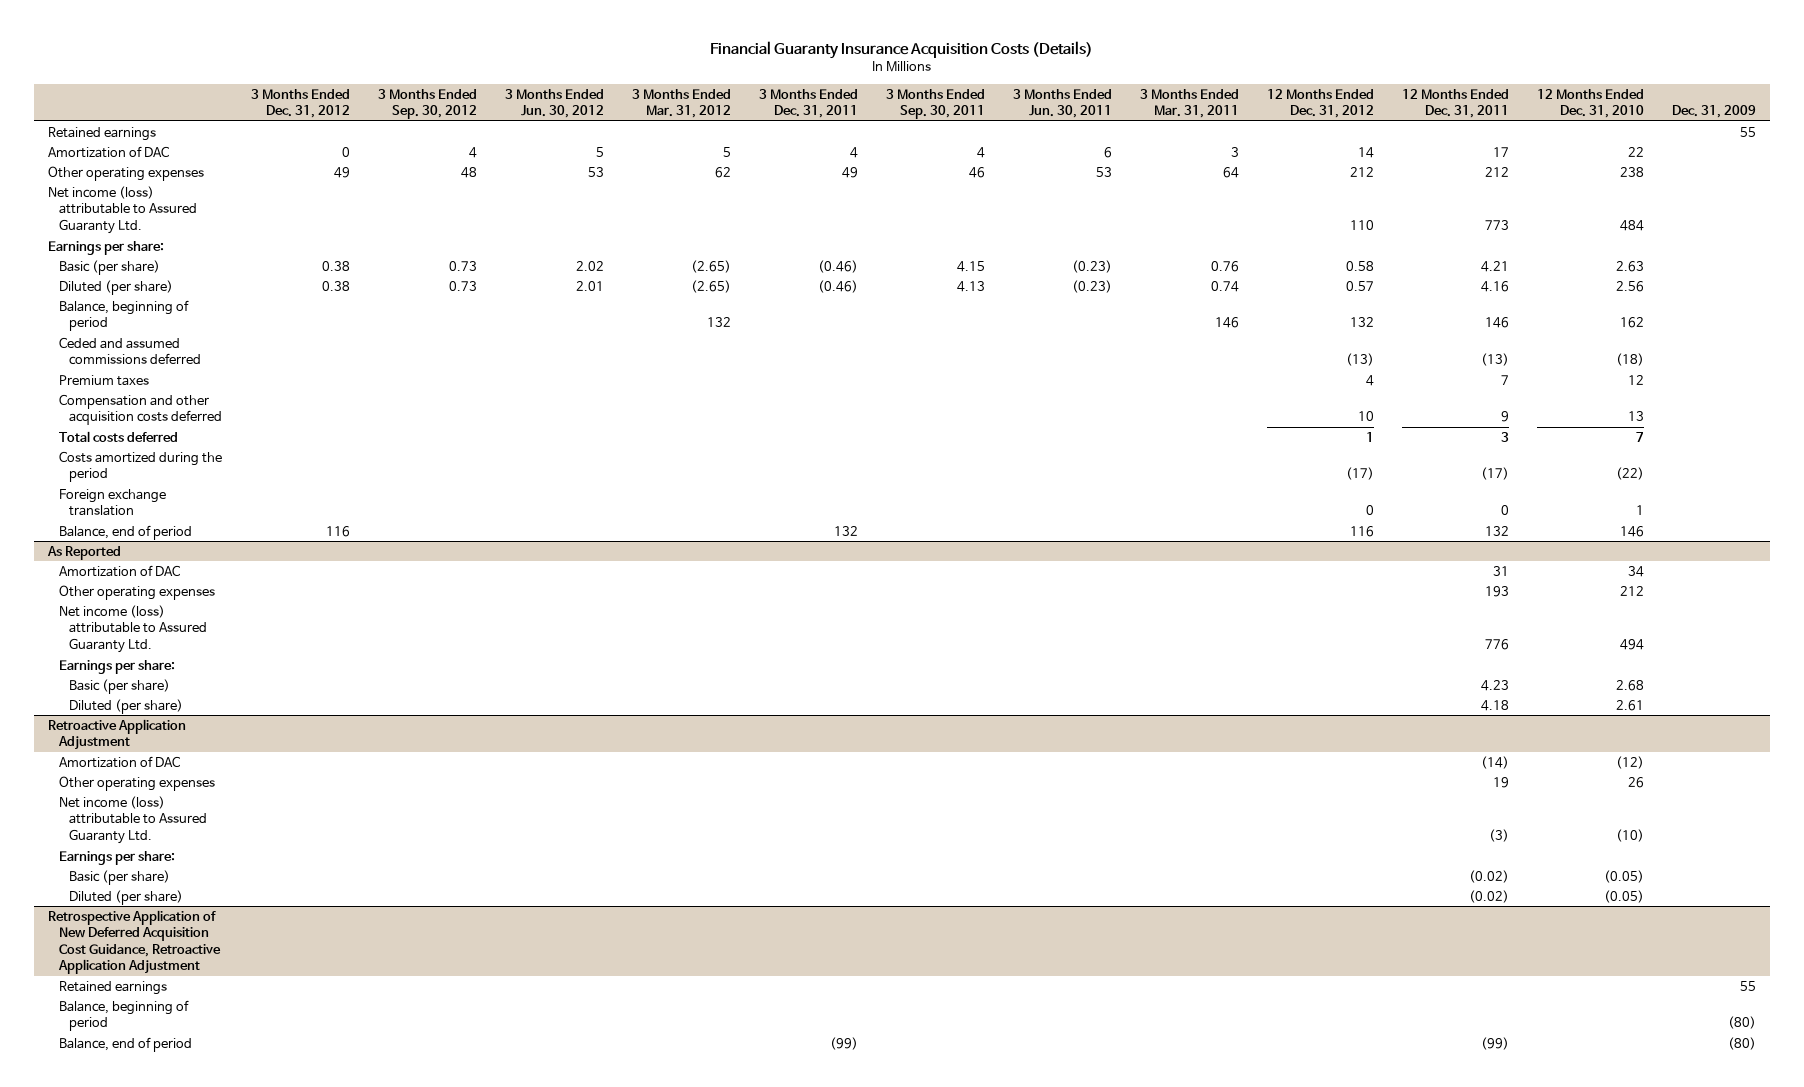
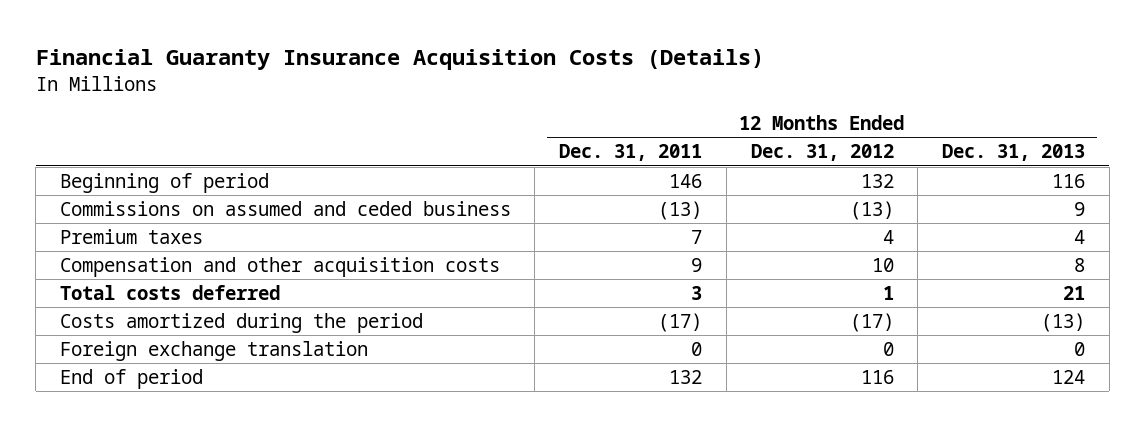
- | 3 Months Ended Dec. 31, 2012 | 3 Months Ended Sep. 30, 2012 | 3 Months Ended Jun. 30, 2012 | 3 Months Ended Mar. 31, 2012 | 3 Months Ended Dec. 31, 2011 | 3 Months Ended Sep. 30, 2011 | 3 Months Ended Jun. 30, 2011 | 3 Months Ended Mar. 31, 2011 | 12 Months Ended Dec. 31, 2012 | 12 Months Ended Dec. 31, 2011 | 12 Months Ended Dec. 31, 2010 | Dec. 31, 2009
+ | 12 Months Ended Dec. 31, 2011 | 12 Months Ended Dec. 31, 2012 | 12 Months Ended Dec. 31, 2013
- Retained earnings | | | | | | | | | | | | 55
- Amortization of DAC | 0 | 4 | 5 | 5 | 4 | 4 | 6 | 3 | 14 | 17 | 22 |
- Other operating expenses | 49 | 48 | 53 | 62 | 49 | 46 | 53 | 64 | 212 | 212 | 238 |
- Net income (loss) attributable to Assured Guaranty Ltd. | | | | | | | | | 110 | 773 | 484 |
- Earnings per share:
- Basic (per share) | 0.38 | 0.73 | 2.02 | (2.65) | (0.46) | 4.15 | (0.23) | 0.76 | 0.58 | 4.21 | 2.63 |
- Diluted (per share) | 0.38 | 0.73 | 2.01 | (2.65) | (0.46) | 4.13 | (0.23) | 0.74 | 0.57 | 4.16 | 2.56 |
- Balance, beginning of period | | | | 132 | | | | 146 | 132 | 146 | 162 |
- Ceded and assumed commissions deferred | | | | | | | | | (13) | (13) | (18) |
+ Beginning of period | 146 | 132 | 116
+ Commissions on assumed and ceded business | (13) | (13) | 9
- Compensation and other acquisition costs deferred | | | | | | | | | 10 | 9 | 13 |
+ Compensation and other acquisition costs | 9 | 10 | 8
- Balance, end of period | 116 | | | | 132 | | | | 116 | 132 | 146 |
- As Reported
- Amortization of DAC | | | | | | | | | | 31 | 34 |
- Other operating expenses | | | | | | | | | | 193 | 212 |
- Net income (loss) attributable to Assured Guaranty Ltd. | | | | | | | | | | 776 | 494 |
- Earnings per share:
- Basic (per share) | | | | | | | | | | 4.23 | 2.68 |
- Diluted (per share) | | | | | | | | | | 4.18 | 2.61 |
- Retroactive Application Adjustment
- Amortization of DAC | | | | | | | | | | (14) | (12) |
- Other operating expenses | | | | | | | | | | 19 | 26 |
- Net income (loss) attributable to Assured Guaranty Ltd. | | | | | | | | | | (3) | (10) |
- Earnings per share:
- Basic (per share) | | | | | | | | | | (0.02) | (0.05) |
- Diluted (per share) | | | | | | | | | | (0.02) | (0.05) |
- Retrospective Application of New Deferred Acquisition Cost Guidance, Retroactive Application Adjustment
- Retained earnings | | | | | | | | | | | | 55
- Balance, beginning of period | | | | | | | | | | | | (80)
- Balance, end of period | | | | | (99) | | | | | (99) | | (80)
+ End of period | 132 | 116 | 124

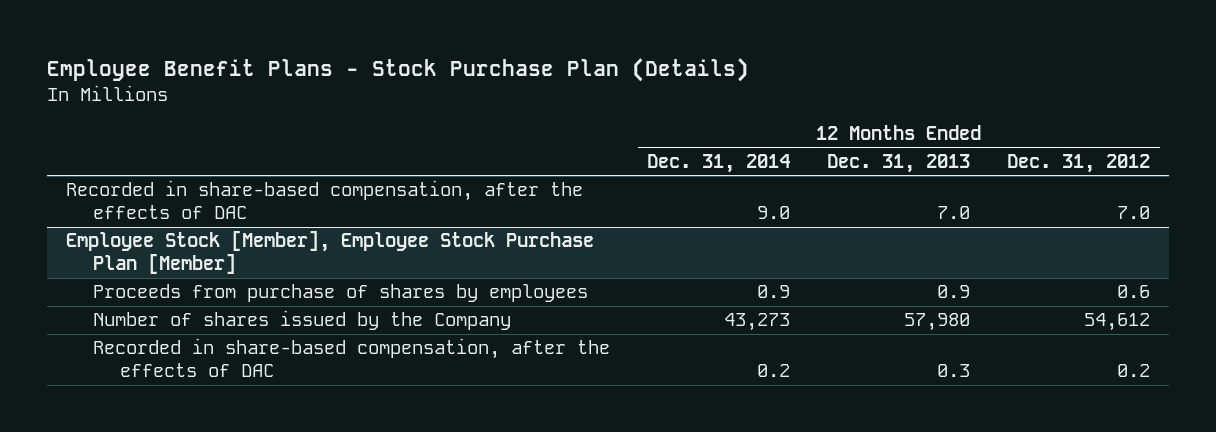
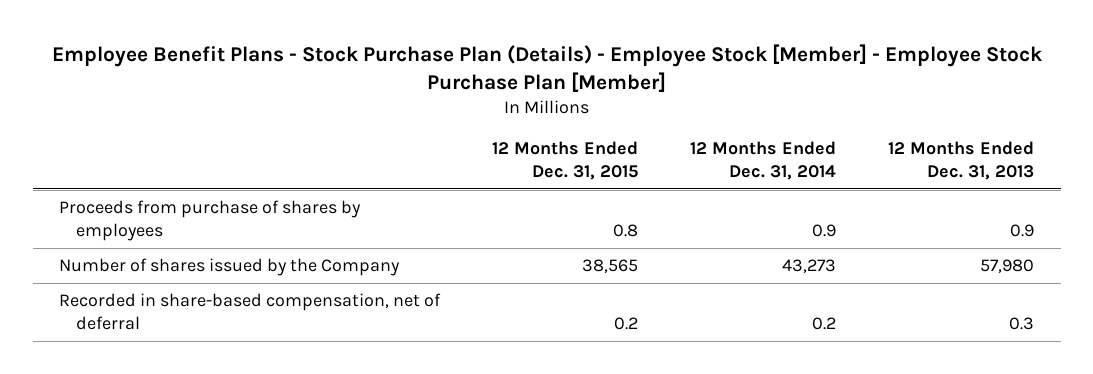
- Employee Benefit Plans - Stock Purchase Plan (Details)
+ Employee Benefit Plans - Stock Purchase Plan (Details) - Employee Stock [Member] - Employee Stock Purchase Plan [Member]
- | 12 Months Ended Dec. 31, 2014 | 12 Months Ended Dec. 31, 2013 | 12 Months Ended Dec. 31, 2012
+ | 12 Months Ended Dec. 31, 2015 | 12 Months Ended Dec. 31, 2014 | 12 Months Ended Dec. 31, 2013
- Recorded in share-based compensation, after the effects of DAC | 9.0 | 7.0 | 7.0
- Employee Stock [Member], Employee Stock Purchase Plan [Member]
- Recorded in share-based compensation, after the effects of DAC | 0.2 | 0.3 | 0.2
+ Recorded in share-based compensation, net of deferral | 0.2 | 0.2 | 0.3

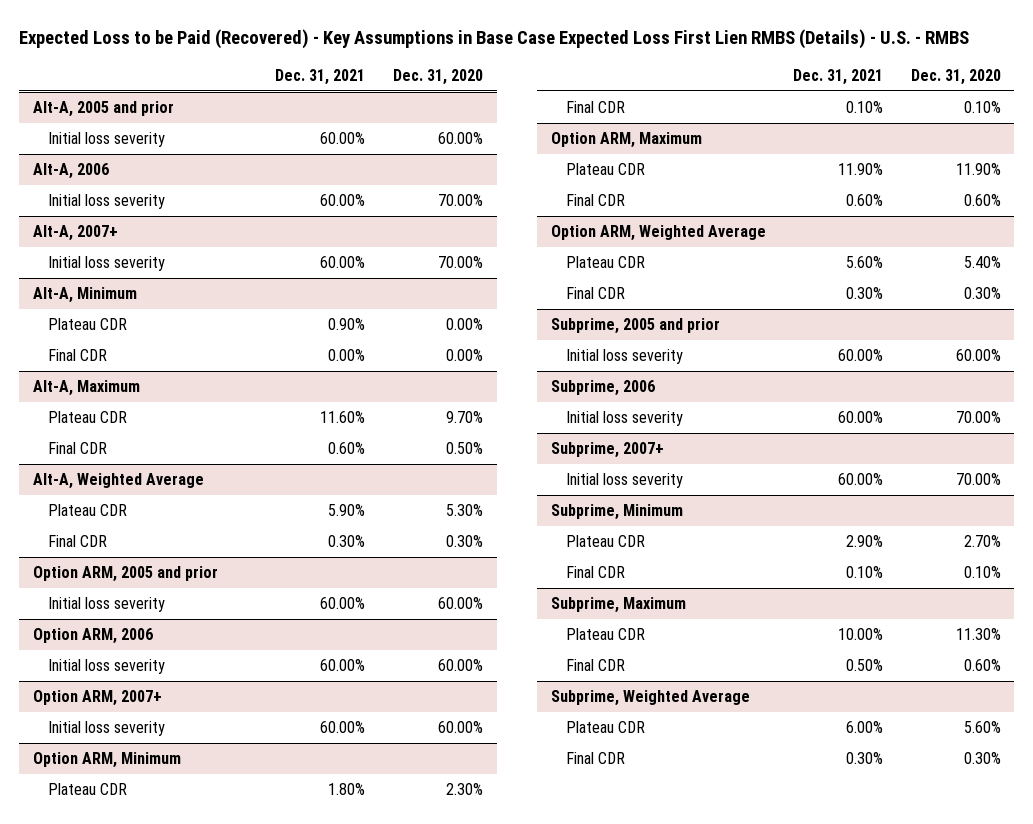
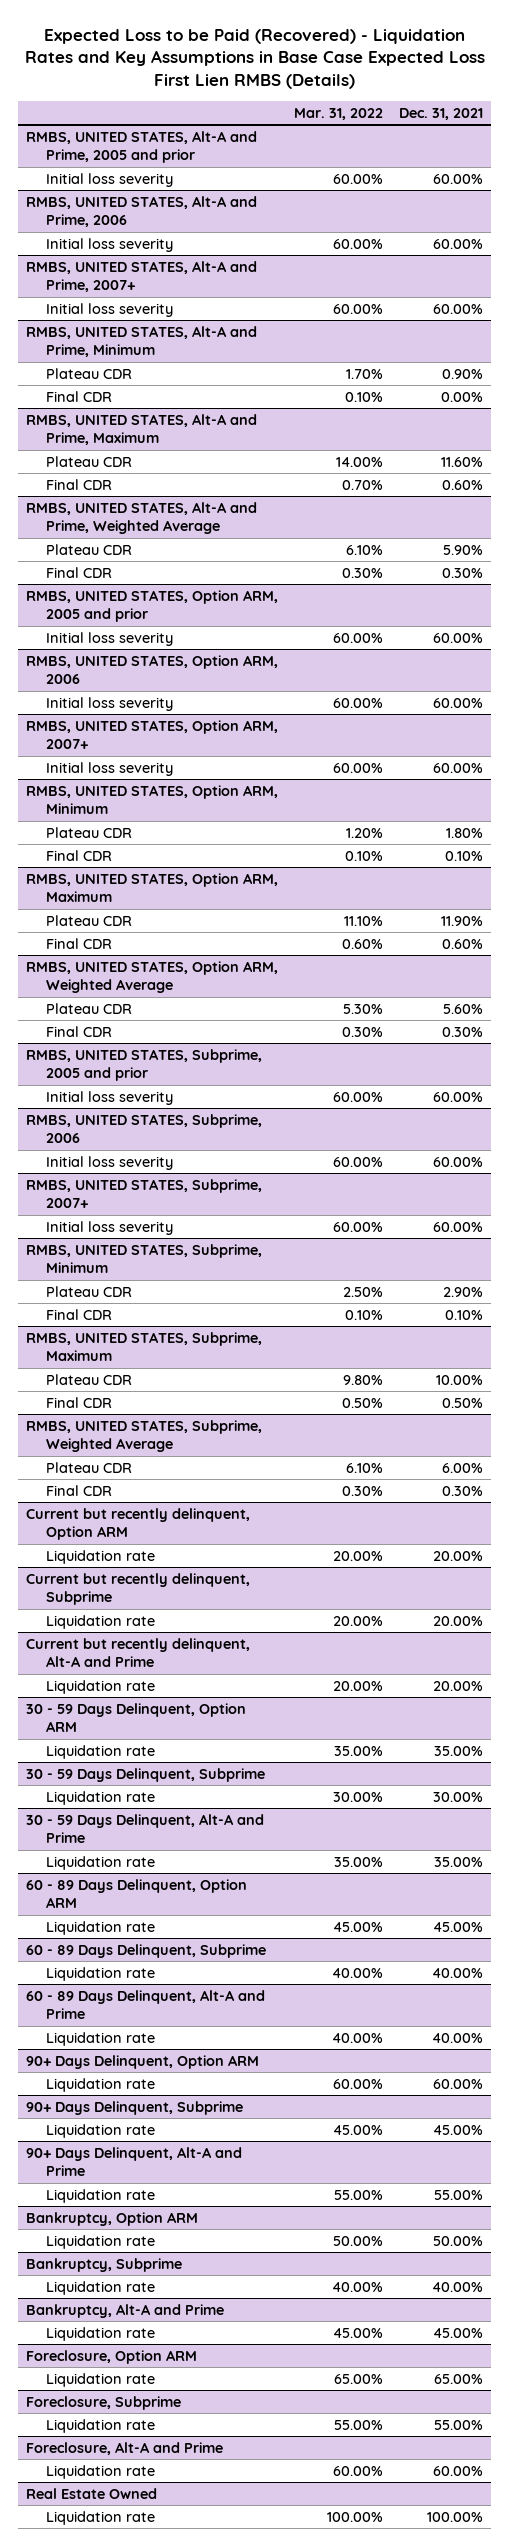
- Expected Loss to be Paid (Recovered) - Key Assumptions in Base Case Expected Loss First Lien RMBS (Details) - U.S. - RMBS
+ Expected Loss to be Paid (Recovered) - Liquidation Rates and Key Assumptions in Base Case Expected Loss First Lien RMBS (Details)
- | Dec. 31, 2021 | Dec. 31, 2020
+ | Mar. 31, 2022 | Dec. 31, 2021
- Alt-A, 2005 and prior
+ RMBS, UNITED STATES, Alt-A and Prime, 2005 and prior
- Alt-A, 2006
+ RMBS, UNITED STATES, Alt-A and Prime, 2006
- Alt-A, 2007+
+ RMBS, UNITED STATES, Alt-A and Prime, 2007+
- Alt-A, Minimum
+ RMBS, UNITED STATES, Alt-A and Prime, Minimum
- Alt-A, Maximum
+ RMBS, UNITED STATES, Alt-A and Prime, Maximum
- Alt-A, Weighted Average
+ RMBS, UNITED STATES, Alt-A and Prime, Weighted Average
- Option ARM, 2005 and prior
+ RMBS, UNITED STATES, Option ARM, 2005 and prior
- Option ARM, 2006
+ RMBS, UNITED STATES, Option ARM, 2006
- Option ARM, 2007+
+ RMBS, UNITED STATES, Option ARM, 2007+
- Option ARM, Minimum
+ RMBS, UNITED STATES, Option ARM, Minimum
- Option ARM, Maximum
+ RMBS, UNITED STATES, Option ARM, Maximum
- Option ARM, Weighted Average
+ RMBS, UNITED STATES, Option ARM, Weighted Average
- Subprime, 2005 and prior
+ RMBS, UNITED STATES, Subprime, 2005 and prior
- Subprime, 2006
+ RMBS, UNITED STATES, Subprime, 2006
- Subprime, 2007+
+ RMBS, UNITED STATES, Subprime, 2007+
- Subprime, Minimum
+ RMBS, UNITED STATES, Subprime, Minimum
- Subprime, Maximum
+ RMBS, UNITED STATES, Subprime, Maximum
- Subprime, Weighted Average
+ RMBS, UNITED STATES, Subprime, Weighted Average
+ Current but recently delinquent, Option ARM
+ Liquidation rate | 20.00% | 20.00%
+ Current but recently delinquent, Subprime
+ Liquidation rate | 20.00% | 20.00%
+ Current but recently delinquent, Alt-A and Prime
+ Liquidation rate | 20.00% | 20.00%
+ 30 - 59 Days Delinquent, Option ARM
+ Liquidation rate | 35.00% | 35.00%
+ 30 - 59 Days Delinquent, Subprime
+ Liquidation rate | 30.00% | 30.00%
+ 30 - 59 Days Delinquent, Alt-A and Prime
+ Liquidation rate | 35.00% | 35.00%
+ 60 - 89 Days Delinquent, Option ARM
+ Liquidation rate | 45.00% | 45.00%
+ 60 - 89 Days Delinquent, Subprime
+ Liquidation rate | 40.00% | 40.00%
+ 60 - 89 Days Delinquent, Alt-A and Prime
+ Liquidation rate | 40.00% | 40.00%
+ 90+ Days Delinquent, Option ARM
+ Liquidation rate | 60.00% | 60.00%
+ 90+ Days Delinquent, Subprime
+ Liquidation rate | 45.00% | 45.00%
+ 90+ Days Delinquent, Alt-A and Prime
+ Liquidation rate | 55.00% | 55.00%
+ Bankruptcy, Option ARM
+ Liquidation rate | 50.00% | 50.00%
+ Bankruptcy, Subprime
+ Liquidation rate | 40.00% | 40.00%
+ Bankruptcy, Alt-A and Prime
+ Liquidation rate | 45.00% | 45.00%
+ Foreclosure, Option ARM
+ Liquidation rate | 65.00% | 65.00%
+ Foreclosure, Subprime
+ Liquidation rate | 55.00% | 55.00%
+ Foreclosure, Alt-A and Prime
+ Liquidation rate | 60.00% | 60.00%
+ Real Estate Owned
+ Liquidation rate | 100.00% | 100.00%

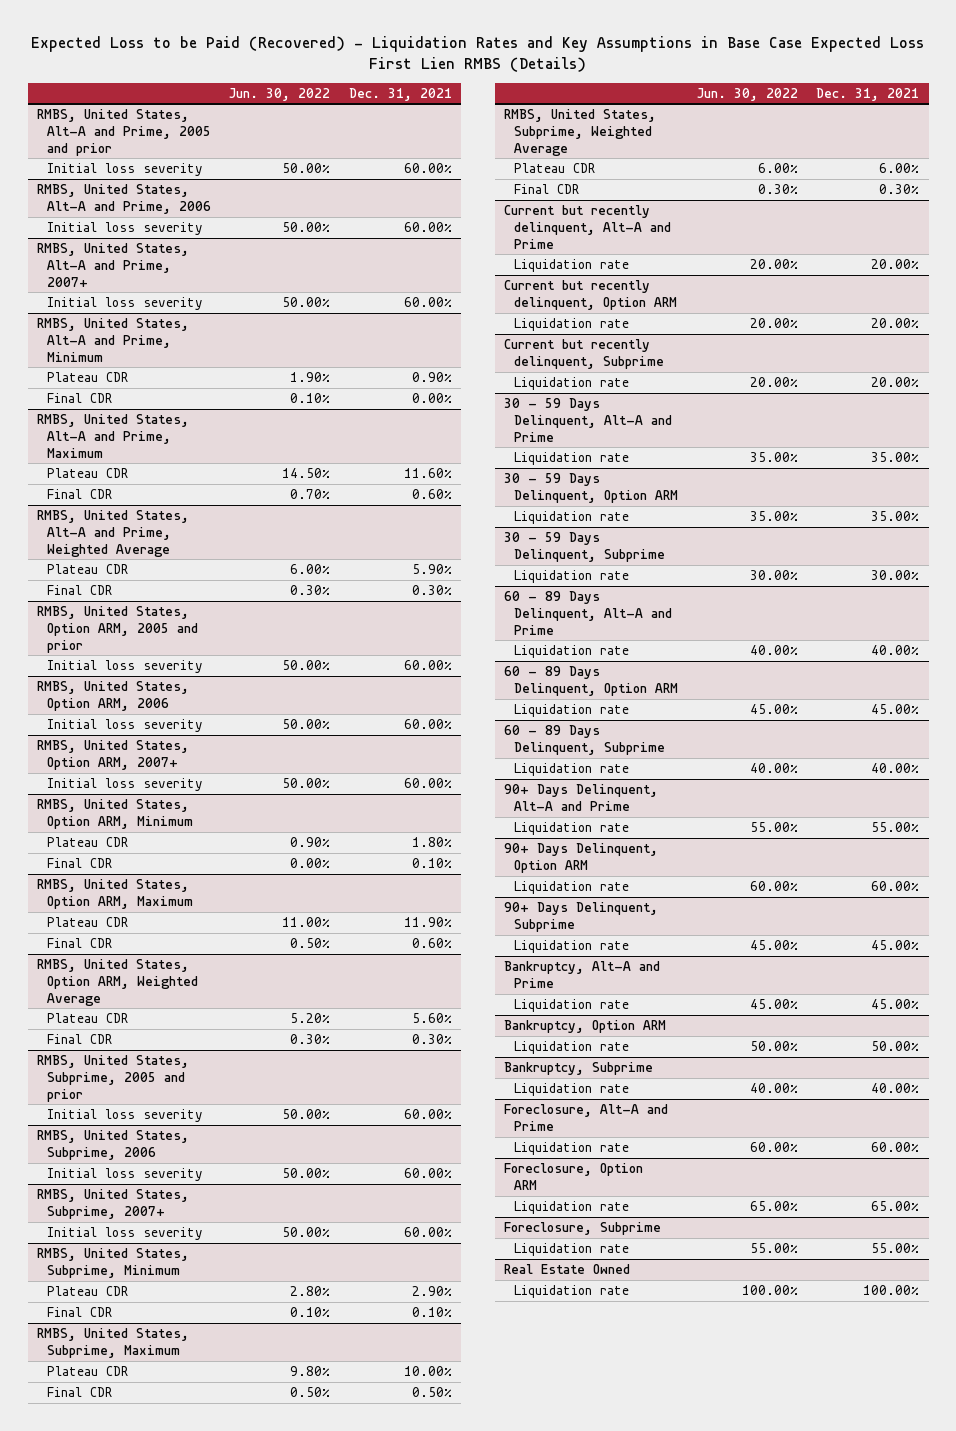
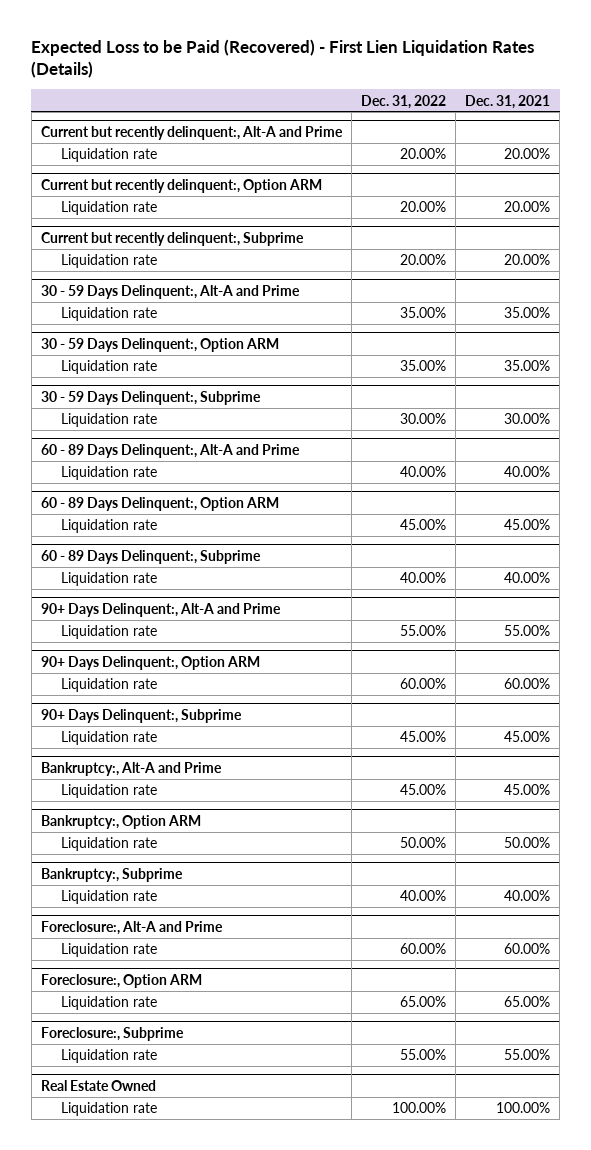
- Expected Loss to be Paid (Recovered) - Liquidation Rates and Key Assumptions in Base Case Expected Loss First Lien RMBS (Details)
+ Expected Loss to be Paid (Recovered) - First Lien Liquidation Rates (Details)
- | Jun. 30, 2022 | Dec. 31, 2021
+ | Dec. 31, 2022 | Dec. 31, 2021
- RMBS, United States, Alt-A and Prime, 2005 and prior
- Initial loss severity | 50.00% | 60.00%
- RMBS, United States, Alt-A and Prime, 2006
- Initial loss severity | 50.00% | 60.00%
- RMBS, United States, Alt-A and Prime, 2007+
- Initial loss severity | 50.00% | 60.00%
- RMBS, United States, Alt-A and Prime, Minimum
- Plateau CDR | 1.90% | 0.90%
- Final CDR | 0.10% | 0.00%
- RMBS, United States, Alt-A and Prime, Maximum
- Plateau CDR | 14.50% | 11.60%
- Final CDR | 0.70% | 0.60%
- RMBS, United States, Alt-A and Prime, Weighted Average
- Plateau CDR | 6.00% | 5.90%
- Final CDR | 0.30% | 0.30%
- RMBS, United States, Option ARM, 2005 and prior
- Initial loss severity | 50.00% | 60.00%
- RMBS, United States, Option ARM, 2006
- Initial loss severity | 50.00% | 60.00%
- RMBS, United States, Option ARM, 2007+
- Initial loss severity | 50.00% | 60.00%
- RMBS, United States, Option ARM, Minimum
- Plateau CDR | 0.90% | 1.80%
- Final CDR | 0.00% | 0.10%
- RMBS, United States, Option ARM, Maximum
- Plateau CDR | 11.00% | 11.90%
- Final CDR | 0.50% | 0.60%
- RMBS, United States, Option ARM, Weighted Average
- Plateau CDR | 5.20% | 5.60%
- Final CDR | 0.30% | 0.30%
- RMBS, United States, Subprime, 2005 and prior
- Initial loss severity | 50.00% | 60.00%
- RMBS, United States, Subprime, 2006
- Initial loss severity | 50.00% | 60.00%
- RMBS, United States, Subprime, 2007+
- Initial loss severity | 50.00% | 60.00%
- RMBS, United States, Subprime, Minimum
- Plateau CDR | 2.80% | 2.90%
- Final CDR | 0.10% | 0.10%
- RMBS, United States, Subprime, Maximum
- Plateau CDR | 9.80% | 10.00%
- Final CDR | 0.50% | 0.50%
- RMBS, United States, Subprime, Weighted Average
- Plateau CDR | 6.00% | 6.00%
- Final CDR | 0.30% | 0.30%
- Current but recently delinquent, Alt-A and Prime
+ Current but recently delinquent:, Alt-A and Prime
- Current but recently delinquent, Option ARM
+ Current but recently delinquent:, Option ARM
- Current but recently delinquent, Subprime
+ Current but recently delinquent:, Subprime
- 30 - 59 Days Delinquent, Alt-A and Prime
+ 30 - 59 Days Delinquent:, Alt-A and Prime
- 30 - 59 Days Delinquent, Option ARM
+ 30 - 59 Days Delinquent:, Option ARM
- 30 - 59 Days Delinquent, Subprime
+ 30 - 59 Days Delinquent:, Subprime
- 60 - 89 Days Delinquent, Alt-A and Prime
+ 60 - 89 Days Delinquent:, Alt-A and Prime
- 60 - 89 Days Delinquent, Option ARM
+ 60 - 89 Days Delinquent:, Option ARM
- 60 - 89 Days Delinquent, Subprime
+ 60 - 89 Days Delinquent:, Subprime
- 90+ Days Delinquent, Alt-A and Prime
+ 90+ Days Delinquent:, Alt-A and Prime
- 90+ Days Delinquent, Option ARM
+ 90+ Days Delinquent:, Option ARM
- 90+ Days Delinquent, Subprime
+ 90+ Days Delinquent:, Subprime
- Bankruptcy, Alt-A and Prime
+ Bankruptcy:, Alt-A and Prime
- Bankruptcy, Option ARM
+ Bankruptcy:, Option ARM
- Bankruptcy, Subprime
+ Bankruptcy:, Subprime
- Foreclosure, Alt-A and Prime
+ Foreclosure:, Alt-A and Prime
- Foreclosure, Option ARM
+ Foreclosure:, Option ARM
- Foreclosure, Subprime
+ Foreclosure:, Subprime

